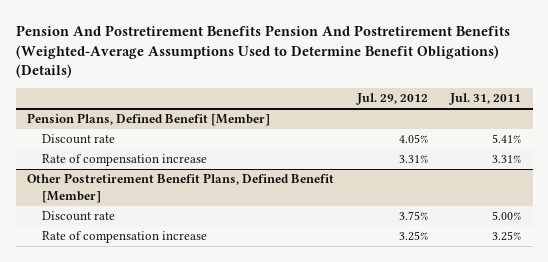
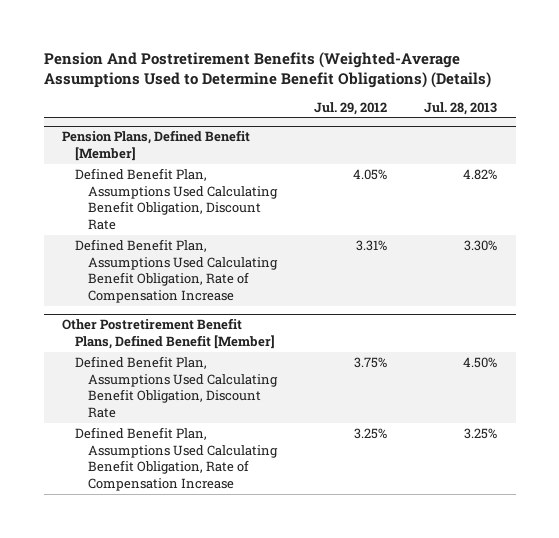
- Pension And Postretirement Benefits Pension And Postretirement Benefits (Weighted-Average Assumptions Used to Determine Benefit Obligations) (Details)
+ Pension And Postretirement Benefits (Weighted-Average Assumptions Used to Determine Benefit Obligations) (Details)
- | Jul. 29, 2012 | Jul. 31, 2011
+ | Jul. 29, 2012 | Jul. 28, 2013
@ Pension Plans, Defined Benefit [Member]
- Discount rate | 4.05% | 5.41%
- Rate of compensation increase | 3.31% | 3.31%
+ Defined Benefit Plan, Assumptions Used Calculating Benefit Obligation, Discount Rate | 4.05% | 4.82%
+ Defined Benefit Plan, Assumptions Used Calculating Benefit Obligation, Rate of Compensation Increase | 3.31% | 3.30%
@ Other Postretirement Benefit Plans, Defined Benefit [Member]
- Discount rate | 3.75% | 5.00%
- Rate of compensation increase | 3.25% | 3.25%
+ Defined Benefit Plan, Assumptions Used Calculating Benefit Obligation, Discount Rate | 3.75% | 4.50%
+ Defined Benefit Plan, Assumptions Used Calculating Benefit Obligation, Rate of Compensation Increase | 3.25% | 3.25%

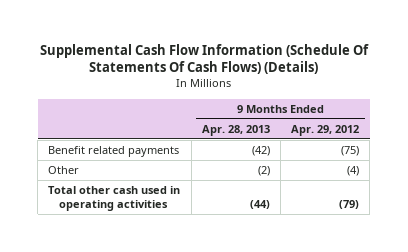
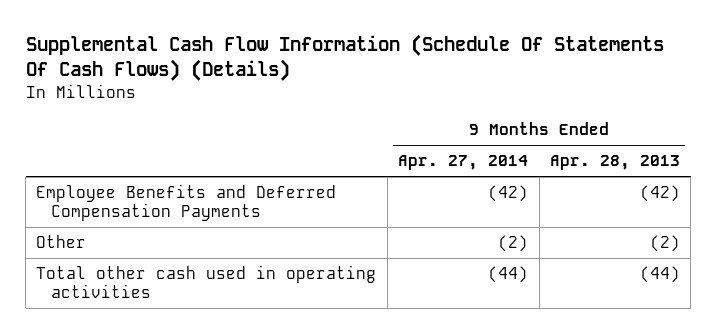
- | 9 Months Ended Apr. 28, 2013 | 9 Months Ended Apr. 29, 2012
+ | 9 Months Ended Apr. 27, 2014 | 9 Months Ended Apr. 28, 2013
- Benefit related payments | (42) | (75)
+ Employee Benefits and Deferred Compensation Payments | (42) | (42)

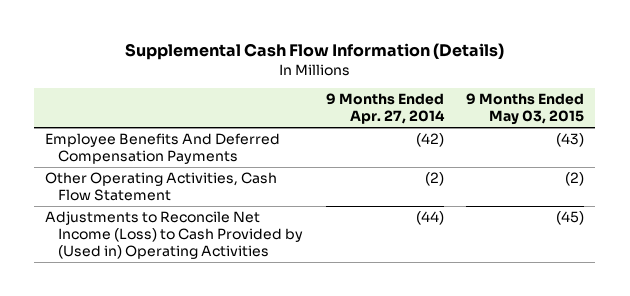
- Supplemental Cash Flow Information (Schedule Of Statements Of Cash Flows) (Details)
+ Supplemental Cash Flow Information (Details)
- | 9 Months Ended Apr. 27, 2014 | 9 Months Ended Apr. 28, 2013
+ | 9 Months Ended Apr. 27, 2014 | 9 Months Ended May 03, 2015
- Employee Benefits and Deferred Compensation Payments | (42) | (42)
- Other | (2) | (2)
- Total other cash used in operating activities | (44) | (44)
+ Employee Benefits And Deferred Compensation Payments | (42) | (43)
+ Other Operating Activities, Cash Flow Statement | (2) | (2)
+ Adjustments to Reconcile Net Income (Loss) to Cash Provided by (Used in) Operating Activities | (44) | (45)

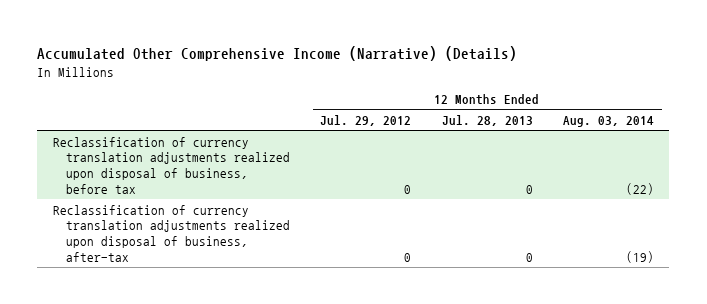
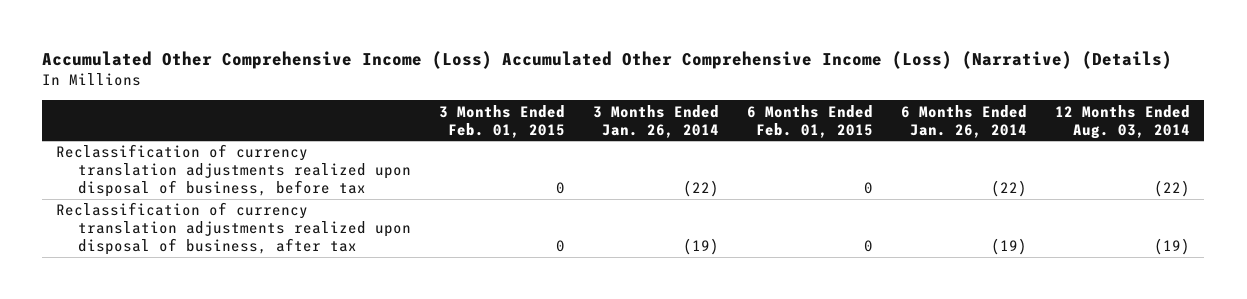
- Accumulated Other Comprehensive Income (Narrative) (Details)
+ Accumulated Other Comprehensive Income (Loss) Accumulated Other Comprehensive Income (Loss) (Narrative) (Details)
- | 12 Months Ended Jul. 29, 2012 | 12 Months Ended Jul. 28, 2013 | 12 Months Ended Aug. 03, 2014
+ | 3 Months Ended Feb. 01, 2015 | 3 Months Ended Jan. 26, 2014 | 6 Months Ended Feb. 01, 2015 | 6 Months Ended Jan. 26, 2014 | 12 Months Ended Aug. 03, 2014
- Reclassification of currency translation adjustments realized upon disposal of business, after-tax | 0 | 0 | (19)
+ Reclassification of currency translation adjustments realized upon disposal of business, after tax | 0 | (19) | 0 | (19) | (19)

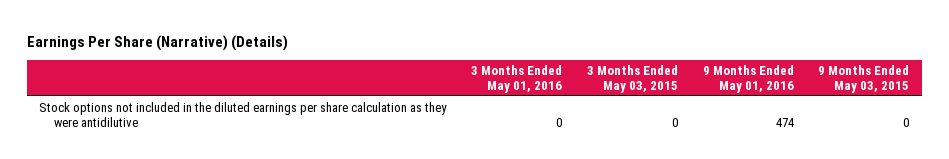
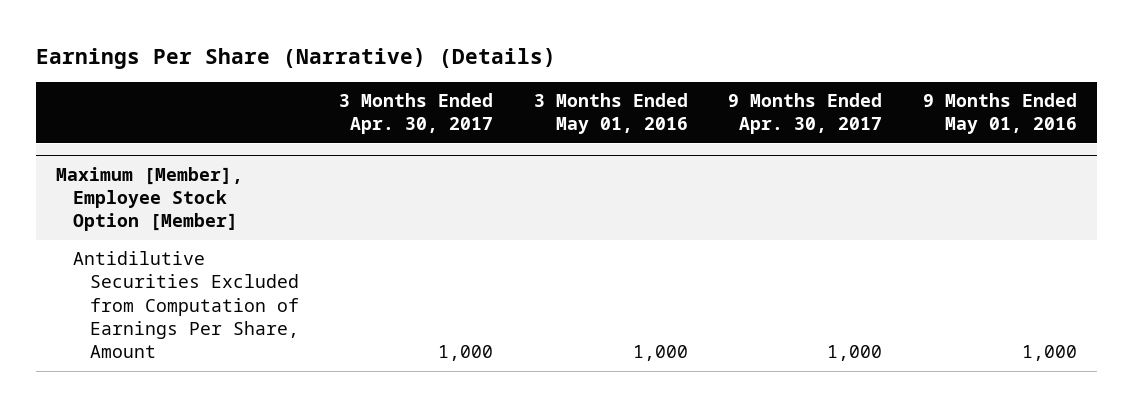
- | 3 Months Ended May 01, 2016 | 3 Months Ended May 03, 2015 | 9 Months Ended May 01, 2016 | 9 Months Ended May 03, 2015
+ | 3 Months Ended Apr. 30, 2017 | 3 Months Ended May 01, 2016 | 9 Months Ended Apr. 30, 2017 | 9 Months Ended May 01, 2016
- Stock options not included in the diluted earnings per share calculation as they were antidilutive | 0 | 0 | 474 | 0
+ Maximum [Member], Employee Stock Option [Member]
+ Antidilutive Securities Excluded from Computation of Earnings Per Share, Amount | 1,000 | 1,000 | 1,000 | 1,000

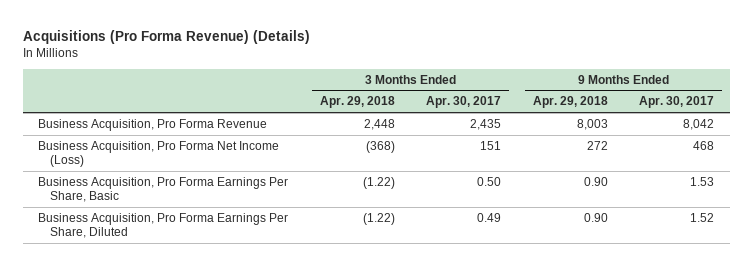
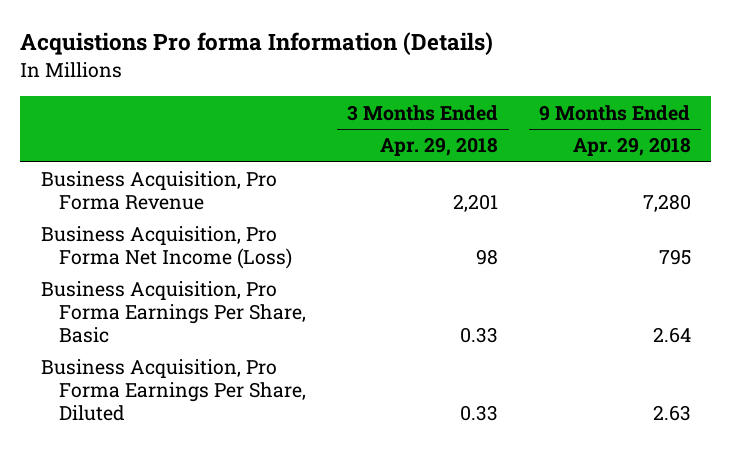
- Acquisitions (Pro Forma Revenue) (Details)
+ Acquistions Pro forma Information (Details)
- | 3 Months Ended Apr. 29, 2018 | 3 Months Ended Apr. 30, 2017 | 9 Months Ended Apr. 29, 2018 | 9 Months Ended Apr. 30, 2017
+ | 3 Months Ended Apr. 29, 2018 | 9 Months Ended Apr. 29, 2018
- Business Acquisition, Pro Forma Revenue | 2,448 | 2,435 | 8,003 | 8,042
- Business Acquisition, Pro Forma Net Income (Loss) | (368) | 151 | 272 | 468
- Business Acquisition, Pro Forma Earnings Per Share, Basic | (1.22) | 0.50 | 0.90 | 1.53
- Business Acquisition, Pro Forma Earnings Per Share, Diluted | (1.22) | 0.49 | 0.90 | 1.52
+ Business Acquisition, Pro Forma Revenue | 2,201 | 7,280
+ Business Acquisition, Pro Forma Net Income (Loss) | 98 | 795
+ Business Acquisition, Pro Forma Earnings Per Share, Basic | 0.33 | 2.64
+ Business Acquisition, Pro Forma Earnings Per Share, Diluted | 0.33 | 2.63

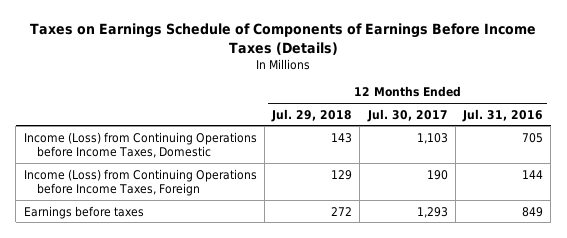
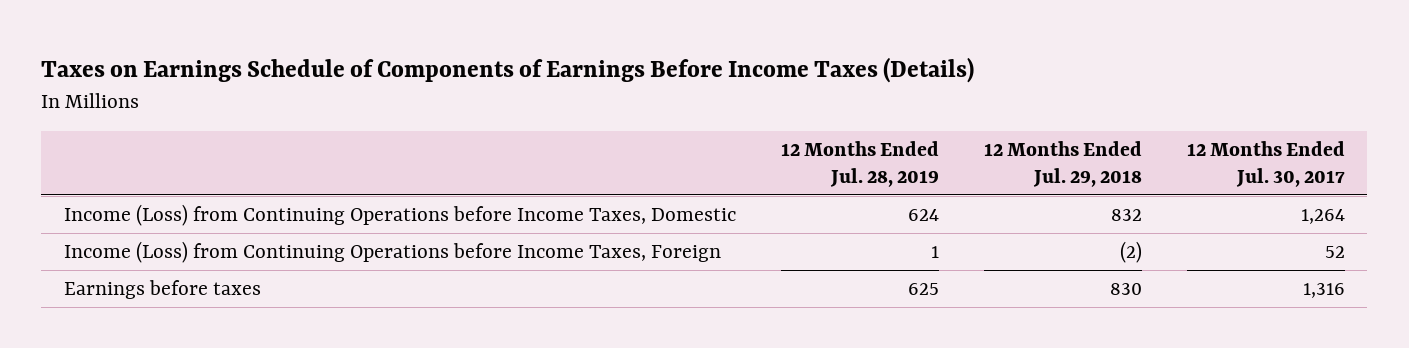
- | 12 Months Ended Jul. 29, 2018 | 12 Months Ended Jul. 30, 2017 | 12 Months Ended Jul. 31, 2016
+ | 12 Months Ended Jul. 28, 2019 | 12 Months Ended Jul. 29, 2018 | 12 Months Ended Jul. 30, 2017
- Income (Loss) from Continuing Operations before Income Taxes, Domestic | 143 | 1,103 | 705
- Income (Loss) from Continuing Operations before Income Taxes, Foreign | 129 | 190 | 144
- Earnings before taxes | 272 | 1,293 | 849
+ Income (Loss) from Continuing Operations before Income Taxes, Domestic | 624 | 832 | 1,264
+ Income (Loss) from Continuing Operations before Income Taxes, Foreign | 1 | (2) | 52
+ Earnings before taxes | 625 | 830 | 1,316

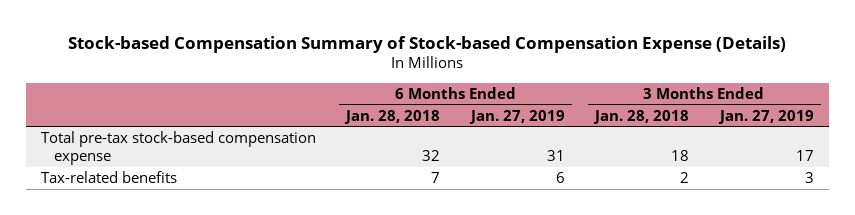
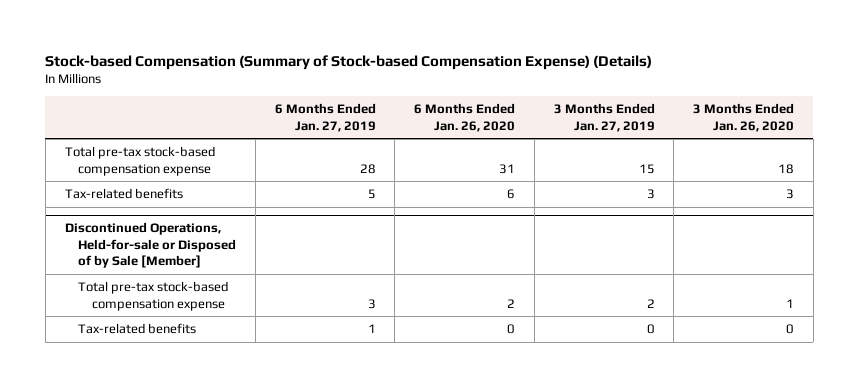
- Stock-based Compensation Summary of Stock-based Compensation Expense (Details)
+ Stock-based Compensation (Summary of Stock-based Compensation Expense) (Details)
- | 6 Months Ended Jan. 28, 2018 | 6 Months Ended Jan. 27, 2019 | 3 Months Ended Jan. 28, 2018 | 3 Months Ended Jan. 27, 2019
+ | 6 Months Ended Jan. 27, 2019 | 6 Months Ended Jan. 26, 2020 | 3 Months Ended Jan. 27, 2019 | 3 Months Ended Jan. 26, 2020
- Total pre-tax stock-based compensation expense | 32 | 31 | 18 | 17
- Tax-related benefits | 7 | 6 | 2 | 3
+ Total pre-tax stock-based compensation expense | 28 | 31 | 15 | 18
+ Tax-related benefits | 5 | 6 | 3 | 3
+ Discontinued Operations, Held-for-sale or Disposed of by Sale [Member]
+ Total pre-tax stock-based compensation expense | 3 | 2 | 2 | 1
+ Tax-related benefits | 1 | 0 | 0 | 0

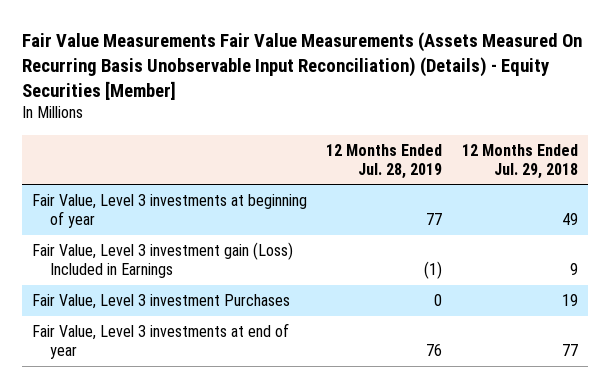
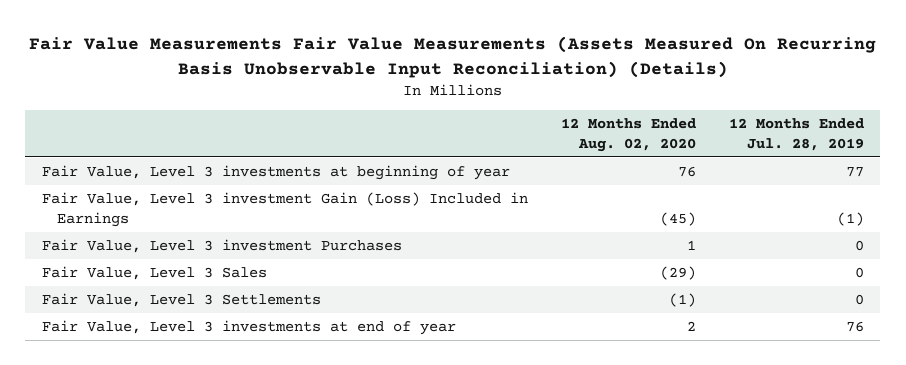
- Fair Value Measurements Fair Value Measurements (Assets Measured On Recurring Basis Unobservable Input Reconciliation) (Details) - Equity Securities [Member]
+ Fair Value Measurements Fair Value Measurements (Assets Measured On Recurring Basis Unobservable Input Reconciliation) (Details)
- | 12 Months Ended Jul. 28, 2019 | 12 Months Ended Jul. 29, 2018
+ | 12 Months Ended Aug. 02, 2020 | 12 Months Ended Jul. 28, 2019
- Fair Value, Level 3 investment gain (Loss) Included in Earnings | (1) | 9
+ Fair Value, Level 3 investment Gain (Loss) Included in Earnings | (45) | (1)
+ Fair Value, Level 3 Sales | (29) | 0
+ Fair Value, Level 3 Settlements | (1) | 0

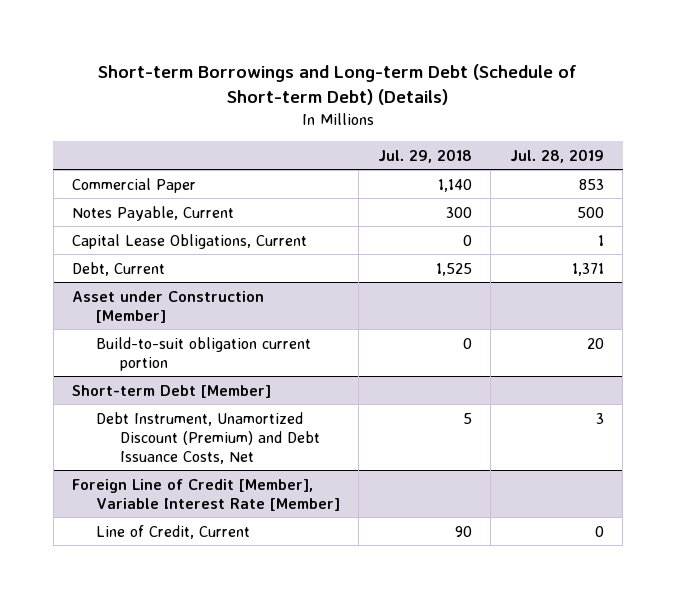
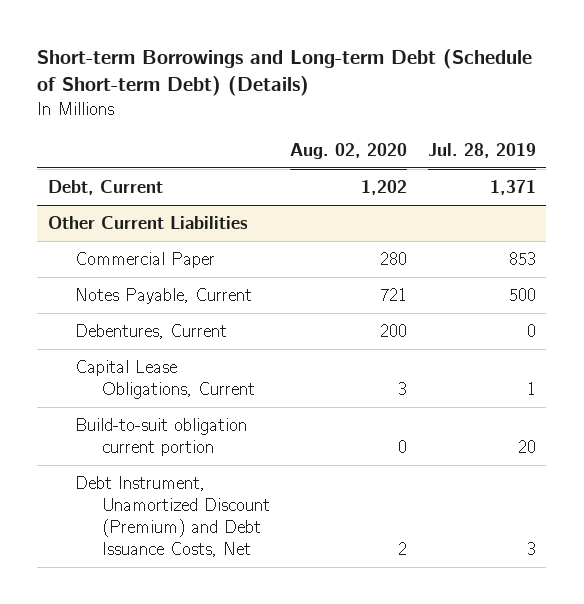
- | Jul. 29, 2018 | Jul. 28, 2019
+ | Aug. 02, 2020 | Jul. 28, 2019
moved up: Debt, Current | 1,202 | 1,371
+ Other Current Liabilities
+ Debentures, Current | 200 | 0
- Asset under Construction [Member]
- Short-term Debt [Member]
- Foreign Line of Credit [Member], Variable Interest Rate [Member]
- Line of Credit, Current | 90 | 0

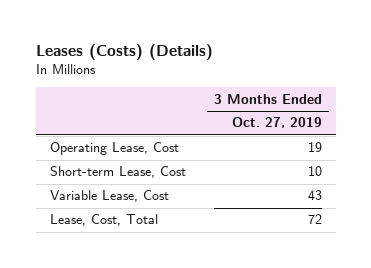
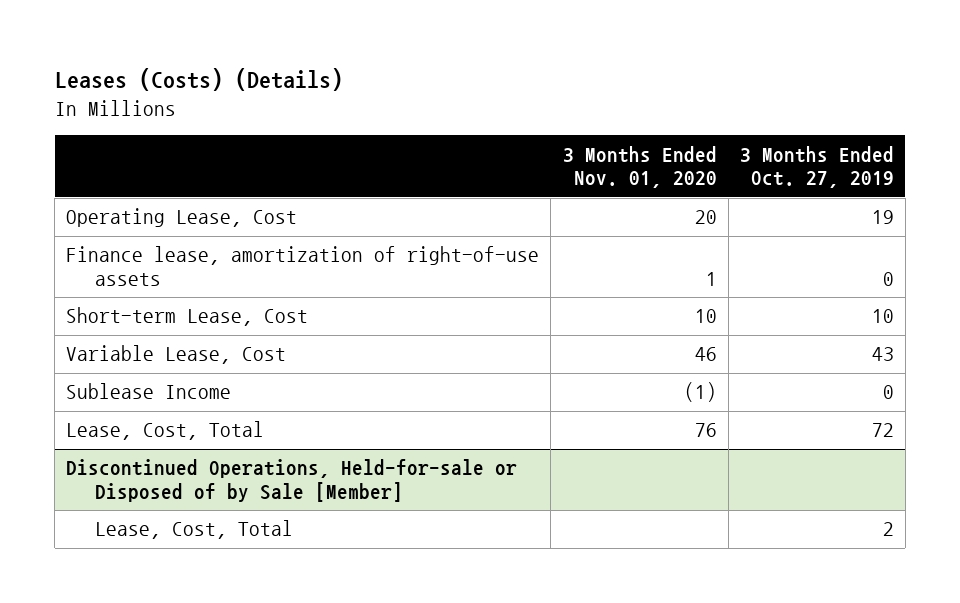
- | 3 Months Ended Oct. 27, 2019
+ | 3 Months Ended Nov. 01, 2020 | 3 Months Ended Oct. 27, 2019
+ Finance lease, amortization of right-of-use assets | 1 | 0
+ Sublease Income | (1) | 0
+ Discontinued Operations, Held-for-sale or Disposed of by Sale [Member]
+ Lease, Cost, Total | | 2

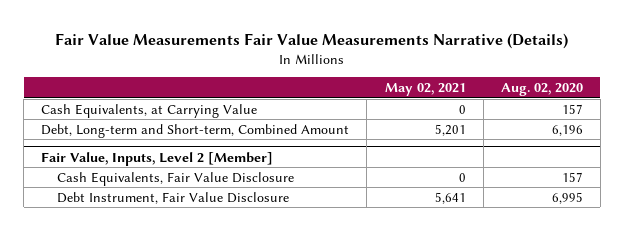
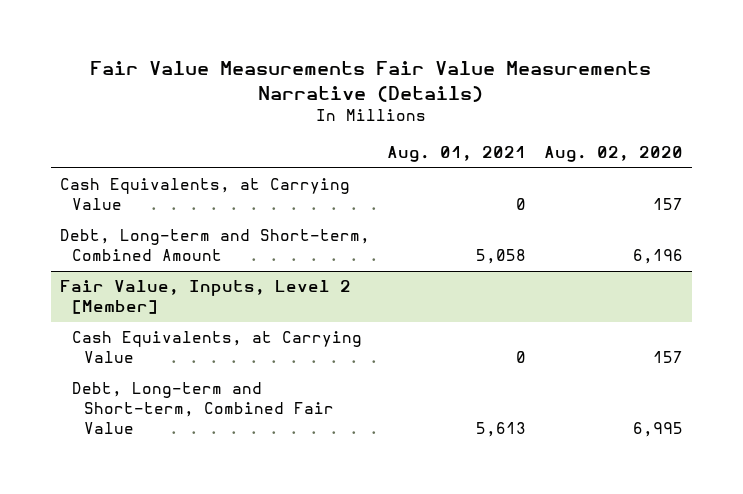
- | May 02, 2021 | Aug. 02, 2020
+ | Aug. 01, 2021 | Aug. 02, 2020
@ Fair Value, Inputs, Level 2 [Member]
- Cash Equivalents, Fair Value Disclosure | 0 | 157
- Debt Instrument, Fair Value Disclosure | 5,641 | 6,995
+ Cash Equivalents, at Carrying Value | 0 | 157
+ Debt, Long-term and Short-term, Combined Fair Value | 5,613 | 6,995

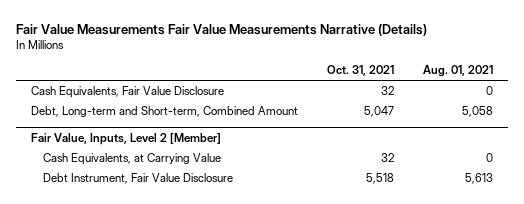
- | Aug. 01, 2021 | Aug. 02, 2020
+ | Oct. 31, 2021 | Aug. 01, 2021
- Cash Equivalents, at Carrying Value | 0 | 157
+ Cash Equivalents, Fair Value Disclosure | 32 | 0
@ Fair Value, Inputs, Level 2 [Member]
- Debt, Long-term and Short-term, Combined Fair Value | 5,613 | 6,995
+ Debt Instrument, Fair Value Disclosure | 5,518 | 5,613

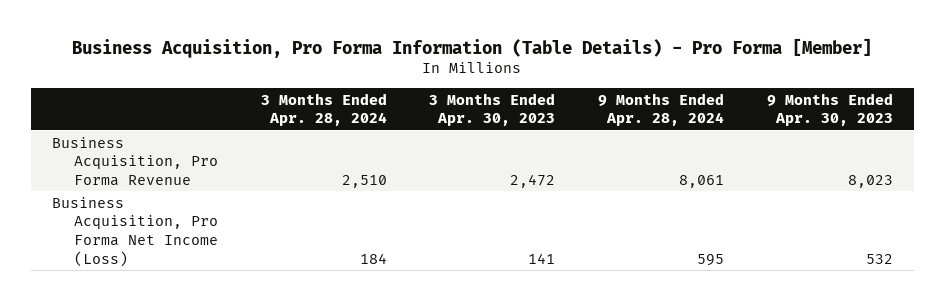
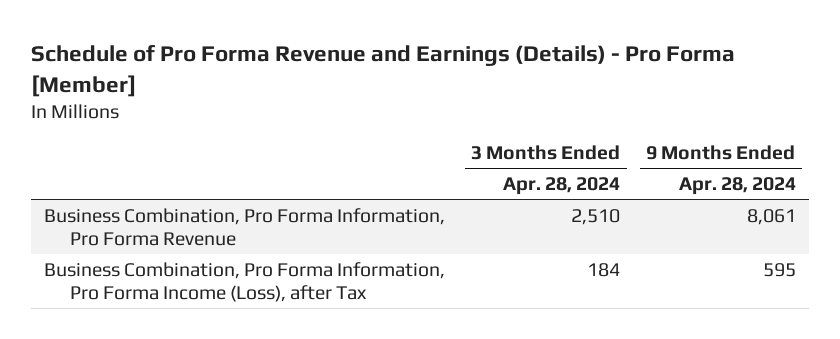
- Business Acquisition, Pro Forma Information (Table Details) - Pro Forma [Member]
+ Schedule of Pro Forma Revenue and Earnings (Details) - Pro Forma [Member]
- | 3 Months Ended Apr. 28, 2024 | 3 Months Ended Apr. 30, 2023 | 9 Months Ended Apr. 28, 2024 | 9 Months Ended Apr. 30, 2023
+ | 3 Months Ended Apr. 28, 2024 | 9 Months Ended Apr. 28, 2024
- Business Acquisition, Pro Forma Revenue | 2,510 | 2,472 | 8,061 | 8,023
- Business Acquisition, Pro Forma Net Income (Loss) | 184 | 141 | 595 | 532
+ Business Combination, Pro Forma Information, Pro Forma Revenue | 2,510 | 8,061
+ Business Combination, Pro Forma Information, Pro Forma Income (Loss), after Tax | 184 | 595

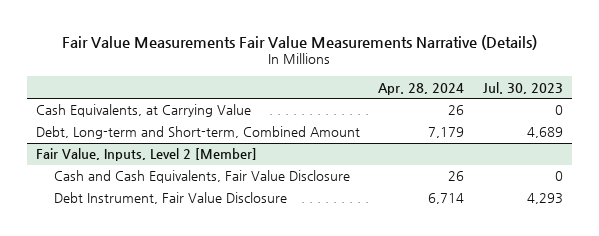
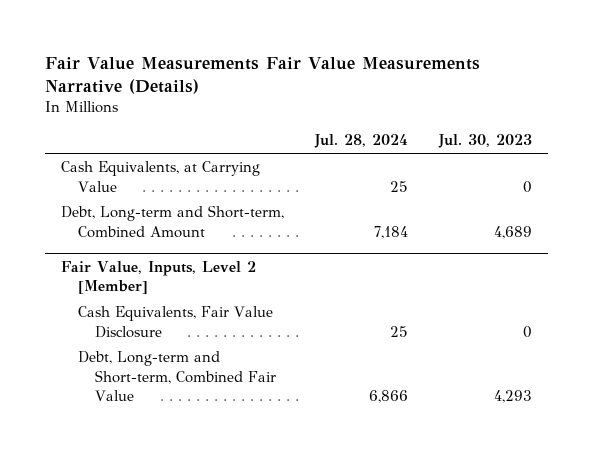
- | Apr. 28, 2024 | Jul. 30, 2023
+ | Jul. 28, 2024 | Jul. 30, 2023
@ Fair Value, Inputs, Level 2 [Member]
- Cash and Cash Equivalents, Fair Value Disclosure | 26 | 0
- Debt Instrument, Fair Value Disclosure | 6,714 | 4,293
+ Cash Equivalents, Fair Value Disclosure | 25 | 0
+ Debt, Long-term and Short-term, Combined Fair Value | 6,866 | 4,293

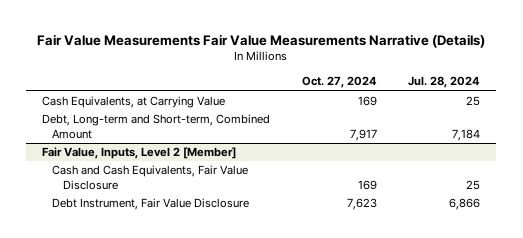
- | Jul. 28, 2024 | Jul. 30, 2023
+ | Oct. 27, 2024 | Jul. 28, 2024
@ Fair Value, Inputs, Level 2 [Member]
- Cash Equivalents, Fair Value Disclosure | 25 | 0
- Debt, Long-term and Short-term, Combined Fair Value | 6,866 | 4,293
+ Cash and Cash Equivalents, Fair Value Disclosure | 169 | 25
+ Debt Instrument, Fair Value Disclosure | 7,623 | 6,866

